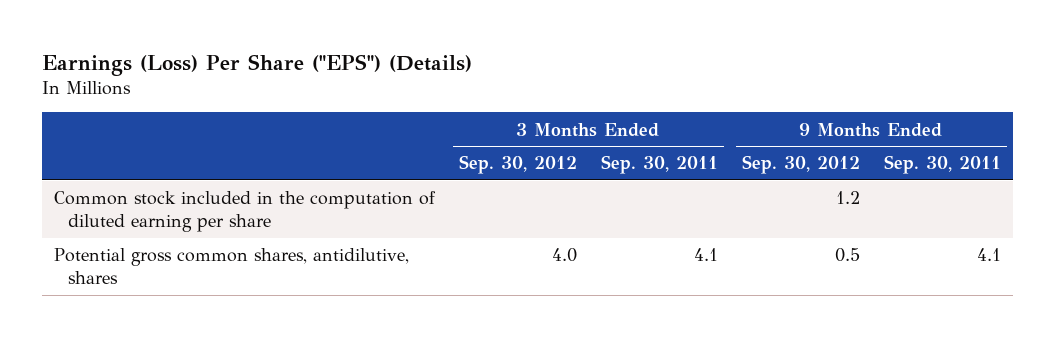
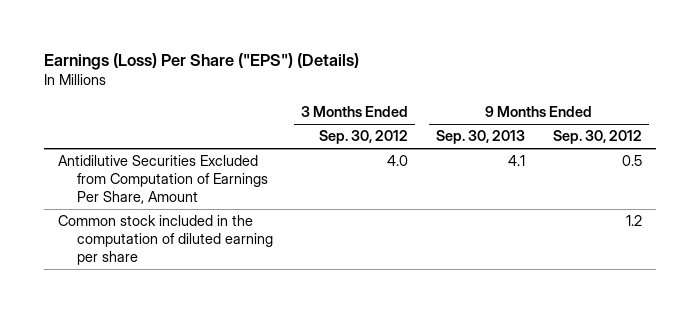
- | 3 Months Ended Sep. 30, 2012 | 3 Months Ended Sep. 30, 2011 | 9 Months Ended Sep. 30, 2012 | 9 Months Ended Sep. 30, 2011
+ | 3 Months Ended Sep. 30, 2012 | 9 Months Ended Sep. 30, 2013 | 9 Months Ended Sep. 30, 2012
+ Antidilutive Securities Excluded from Computation of Earnings Per Share, Amount | 4.0 | 4.1 | 0.5
- Potential gross common shares, antidilutive, shares | 4.0 | 4.1 | 0.5 | 4.1

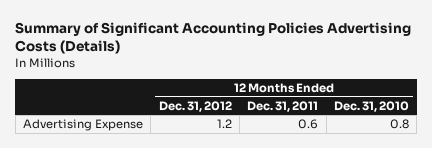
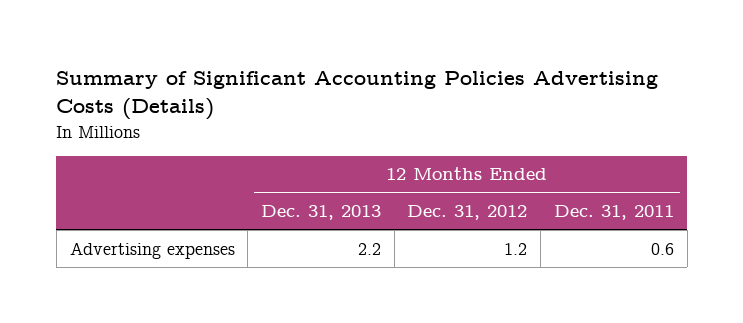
- | 12 Months Ended Dec. 31, 2012 | 12 Months Ended Dec. 31, 2011 | 12 Months Ended Dec. 31, 2010
+ | 12 Months Ended Dec. 31, 2013 | 12 Months Ended Dec. 31, 2012 | 12 Months Ended Dec. 31, 2011
- Advertising Expense | 1.2 | 0.6 | 0.8
+ Advertising expenses | 2.2 | 1.2 | 0.6

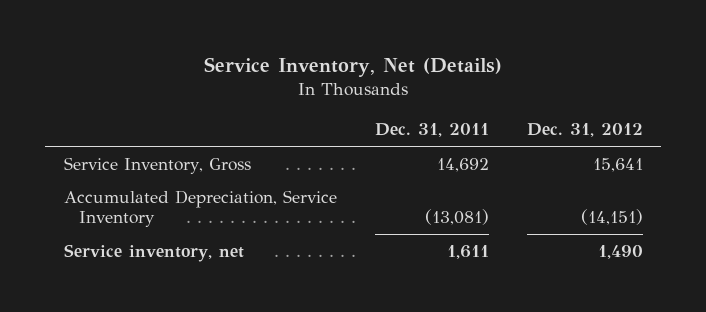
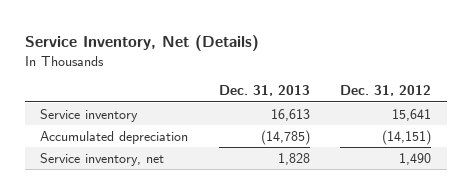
- | Dec. 31, 2011 | Dec. 31, 2012
+ | Dec. 31, 2013 | Dec. 31, 2012
- Service Inventory, Gross | 14,692 | 15,641
- Accumulated Depreciation, Service Inventory | (13,081) | (14,151)
+ Service inventory | 16,613 | 15,641
+ Accumulated depreciation | (14,785) | (14,151)

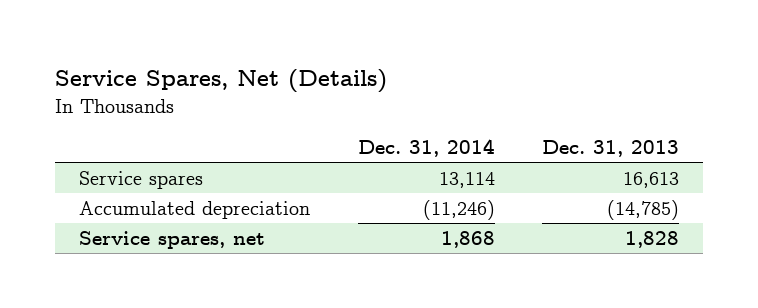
- Service Inventory, Net (Details)
+ Service Spares, Net (Details)
- | Dec. 31, 2013 | Dec. 31, 2012
+ | Dec. 31, 2014 | Dec. 31, 2013
- Service inventory | 16,613 | 15,641
+ Service spares | 13,114 | 16,613
- Service inventory, net | 1,828 | 1,490
+ Service spares, net | 1,868 | 1,828

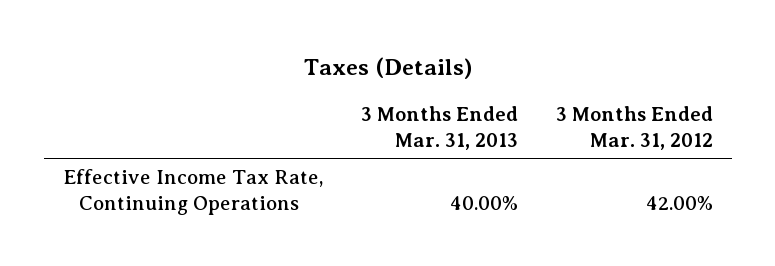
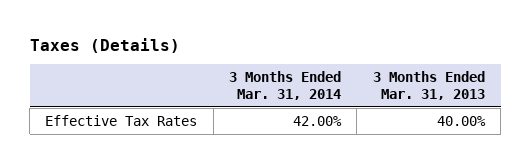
- | 3 Months Ended Mar. 31, 2013 | 3 Months Ended Mar. 31, 2012
+ | 3 Months Ended Mar. 31, 2014 | 3 Months Ended Mar. 31, 2013
- Effective Income Tax Rate, Continuing Operations | 40.00% | 42.00%
+ Effective Tax Rates | 42.00% | 40.00%

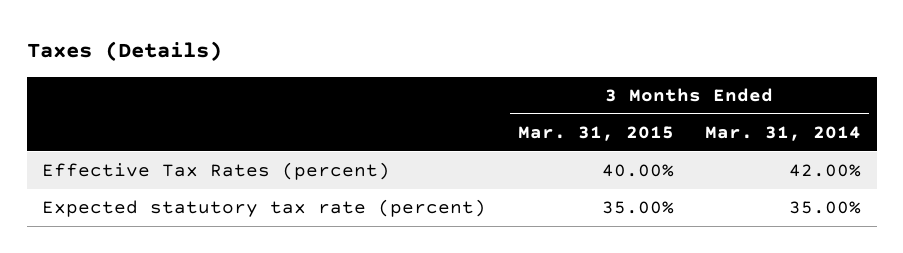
- | 3 Months Ended Mar. 31, 2014 | 3 Months Ended Mar. 31, 2013
+ | 3 Months Ended Mar. 31, 2015 | 3 Months Ended Mar. 31, 2014
- Effective Tax Rates | 42.00% | 40.00%
+ Effective Tax Rates (percent) | 40.00% | 42.00%
+ Expected statutory tax rate (percent) | 35.00% | 35.00%

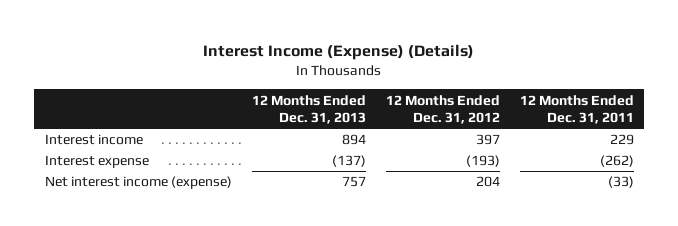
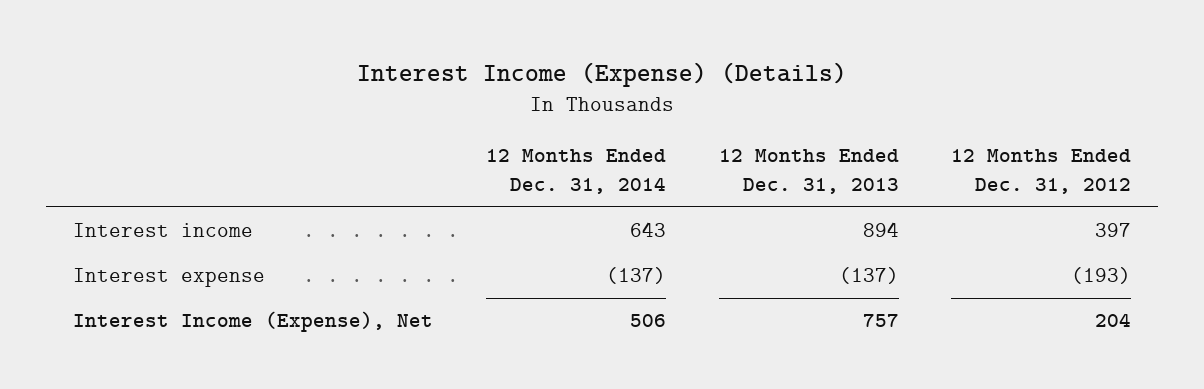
- | 12 Months Ended Dec. 31, 2013 | 12 Months Ended Dec. 31, 2012 | 12 Months Ended Dec. 31, 2011
+ | 12 Months Ended Dec. 31, 2014 | 12 Months Ended Dec. 31, 2013 | 12 Months Ended Dec. 31, 2012
- Net interest income (expense) | 757 | 204 | (33)
+ Interest Income (Expense), Net | 506 | 757 | 204

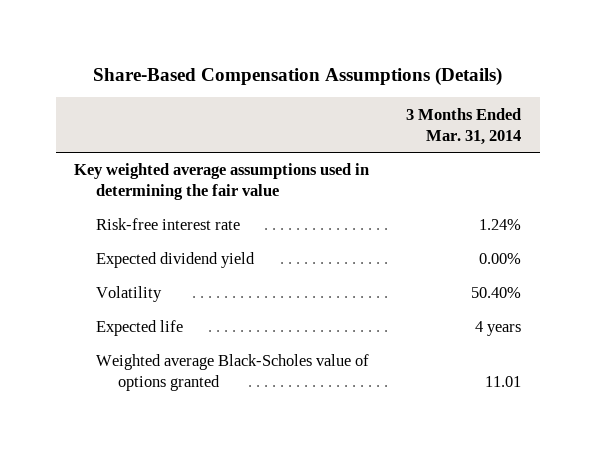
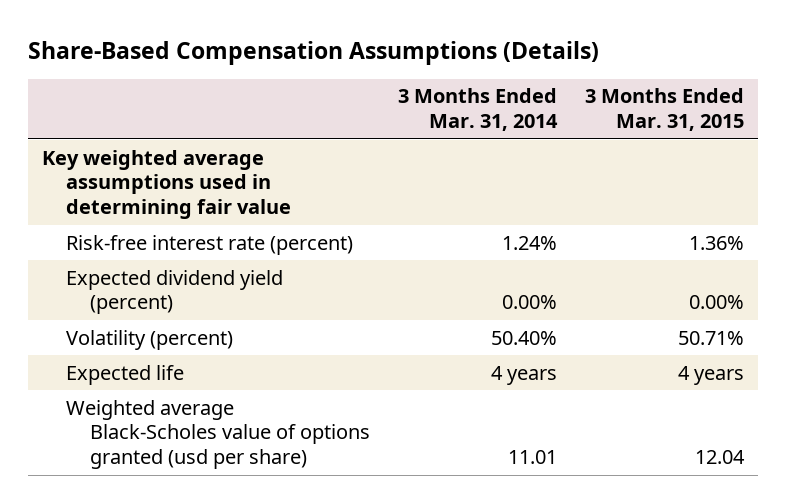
- | 3 Months Ended Mar. 31, 2014
+ | 3 Months Ended Mar. 31, 2014 | 3 Months Ended Mar. 31, 2015
- Key weighted average assumptions used in determining the fair value
- Risk-free interest rate | 1.24%
- Expected dividend yield | 0.00%
- Volatility | 50.40%
+ Key weighted average assumptions used in determining fair value
+ Risk-free interest rate (percent) | 1.24% | 1.36%
+ Expected dividend yield (percent) | 0.00% | 0.00%
+ Volatility (percent) | 50.40% | 50.71%
- Weighted average Black-Scholes value of options granted | 11.01
+ Weighted average Black-Scholes value of options granted (usd per share) | 11.01 | 12.04

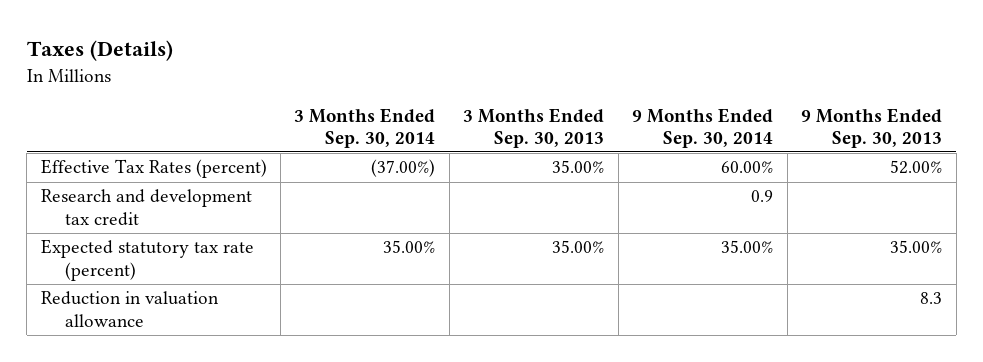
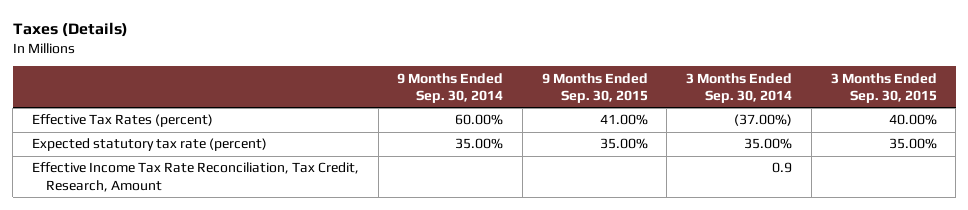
- | 3 Months Ended Sep. 30, 2014 | 3 Months Ended Sep. 30, 2013 | 9 Months Ended Sep. 30, 2014 | 9 Months Ended Sep. 30, 2013
+ | 9 Months Ended Sep. 30, 2014 | 9 Months Ended Sep. 30, 2015 | 3 Months Ended Sep. 30, 2014 | 3 Months Ended Sep. 30, 2015
- Research and development tax credit | | | 0.9 |
- Reduction in valuation allowance | | | | 8.3
+ Effective Income Tax Rate Reconciliation, Tax Credit, Research, Amount | | | 0.9 |

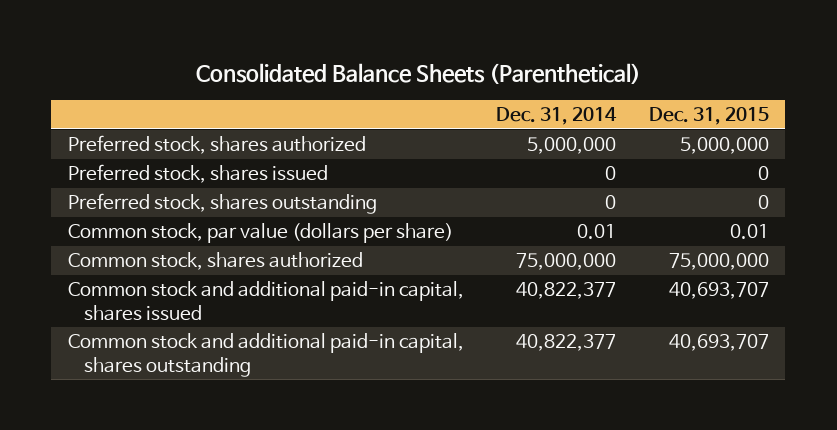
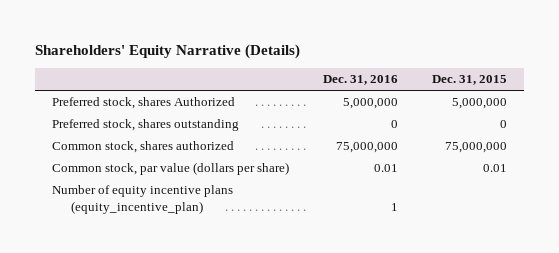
- Consolidated Balance Sheets (Parenthetical)
+ Shareholders' Equity Narrative (Details)
- | Dec. 31, 2014 | Dec. 31, 2015
+ | Dec. 31, 2016 | Dec. 31, 2015
- Preferred stock, shares authorized | 5,000,000 | 5,000,000
- Preferred stock, shares issued | 0 | 0
+ Preferred stock, shares Authorized | 5,000,000 | 5,000,000
- Common stock and additional paid-in capital, shares issued | 40,822,377 | 40,693,707
- Common stock and additional paid-in capital, shares outstanding | 40,822,377 | 40,693,707
moved down: Common stock, par value (dollars per share) | 0.01 | 0.01
+ Number of equity incentive plans (equity_incentive_plan) | 1 |

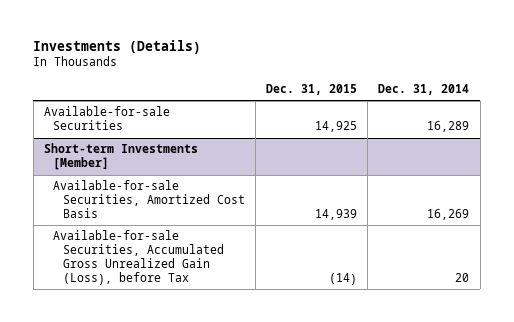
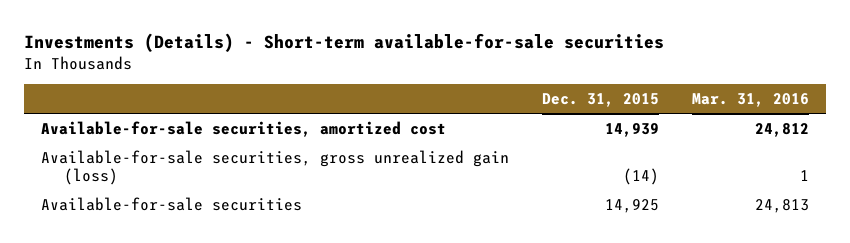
- Investments (Details)
+ Investments (Details) - Short-term available-for-sale securities
- | Dec. 31, 2015 | Dec. 31, 2014
+ | Dec. 31, 2015 | Mar. 31, 2016
- Available-for-sale Securities | 14,925 | 16,289
- Short-term Investments [Member]
- Available-for-sale Securities, Amortized Cost Basis | 14,939 | 16,269
- Available-for-sale Securities, Accumulated Gross Unrealized Gain (Loss), before Tax | (14) | 20
+ Available-for-sale securities, amortized cost | 14,939 | 24,812
+ Available-for-sale securities, gross unrealized gain (loss) | (14) | 1
+ Available-for-sale securities | 14,925 | 24,813

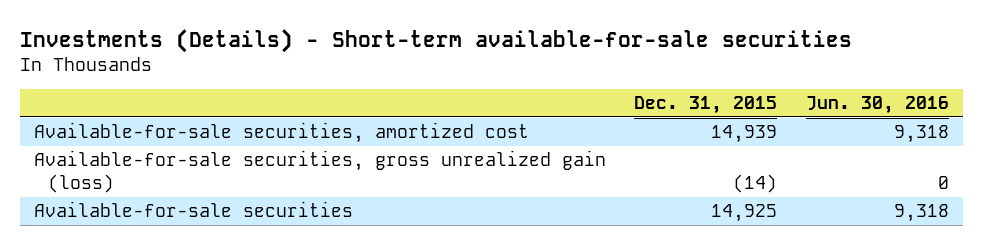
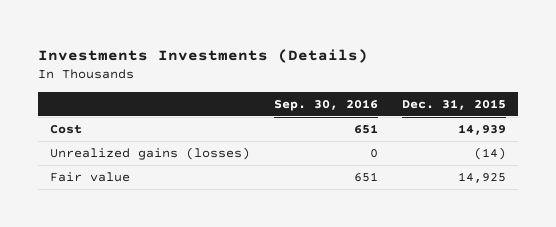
- Investments (Details) - Short-term available-for-sale securities
+ Investments Investments (Details)
- | Dec. 31, 2015 | Jun. 30, 2016
+ | Sep. 30, 2016 | Dec. 31, 2015
- Available-for-sale securities, amortized cost | 14,939 | 9,318
- Available-for-sale securities, gross unrealized gain (loss) | (14) | 0
- Available-for-sale securities | 14,925 | 9,318
+ Cost | 651 | 14,939
+ Unrealized gains (losses) | 0 | (14)
+ Fair value | 651 | 14,925

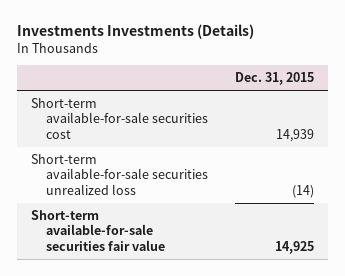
- | Sep. 30, 2016 | Dec. 31, 2015
+ | Dec. 31, 2015
- Cost | 651 | 14,939
- Unrealized gains (losses) | 0 | (14)
- Fair value | 651 | 14,925
+ Short-term available-for-sale securities cost | 14,939
+ Short-term available-for-sale securities unrealized loss | (14)
+ Short-term available-for-sale securities fair value | 14,925

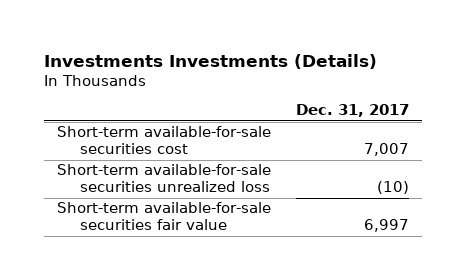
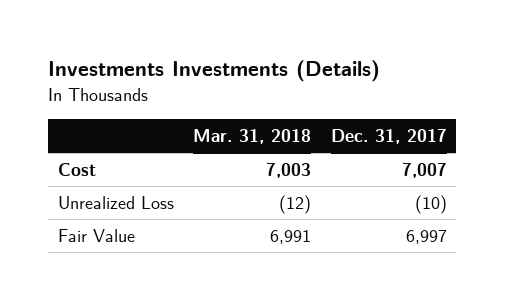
- | Dec. 31, 2017
+ | Mar. 31, 2018 | Dec. 31, 2017
- Short-term available-for-sale securities cost | 7,007
- Short-term available-for-sale securities unrealized loss | (10)
- Short-term available-for-sale securities fair value | 6,997
+ Cost | 7,003 | 7,007
+ Unrealized Loss | (12) | (10)
+ Fair Value | 6,991 | 6,997

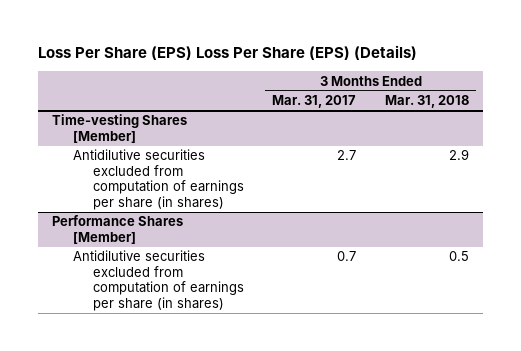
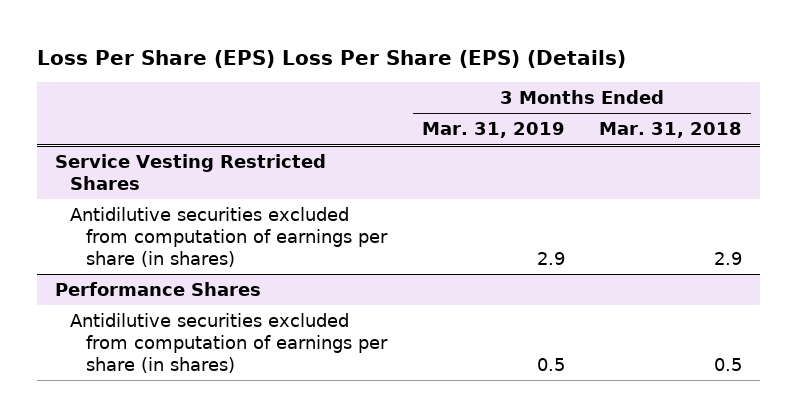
- | 3 Months Ended Mar. 31, 2017 | 3 Months Ended Mar. 31, 2018
+ | 3 Months Ended Mar. 31, 2019 | 3 Months Ended Mar. 31, 2018
- Time-vesting Shares [Member]
+ Service Vesting Restricted Shares
- Performance Shares [Member]
+ Performance Shares

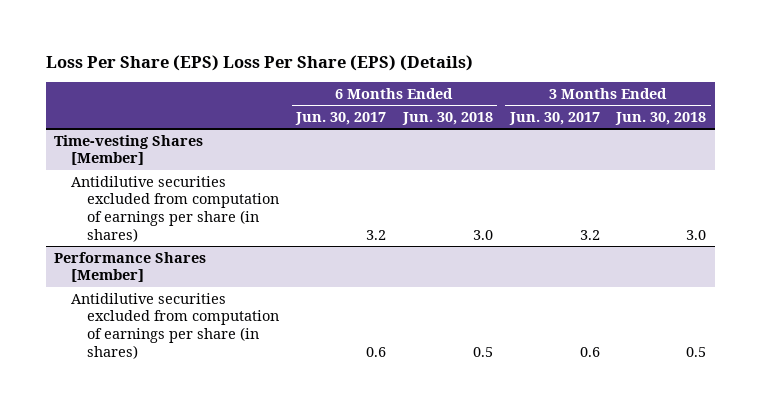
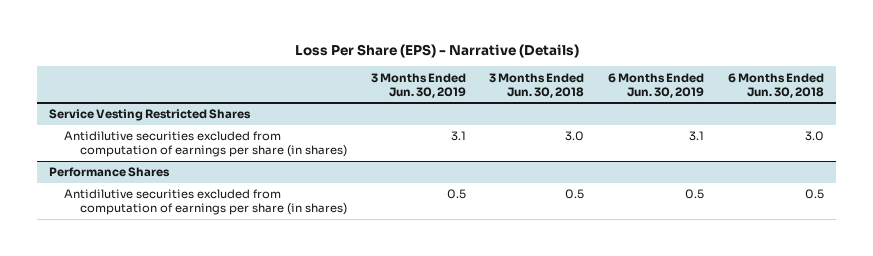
- Loss Per Share (EPS) Loss Per Share (EPS) (Details)
+ Loss Per Share (EPS) - Narrative (Details)
- | 6 Months Ended Jun. 30, 2017 | 6 Months Ended Jun. 30, 2018 | 3 Months Ended Jun. 30, 2017 | 3 Months Ended Jun. 30, 2018
+ | 3 Months Ended Jun. 30, 2019 | 3 Months Ended Jun. 30, 2018 | 6 Months Ended Jun. 30, 2019 | 6 Months Ended Jun. 30, 2018
- Time-vesting Shares [Member]
+ Service Vesting Restricted Shares
- Performance Shares [Member]
+ Performance Shares

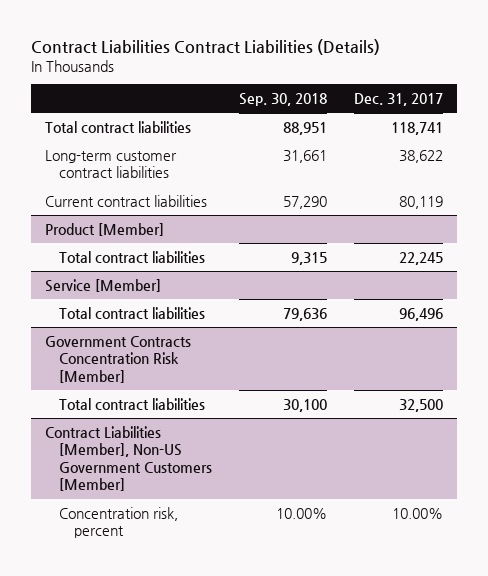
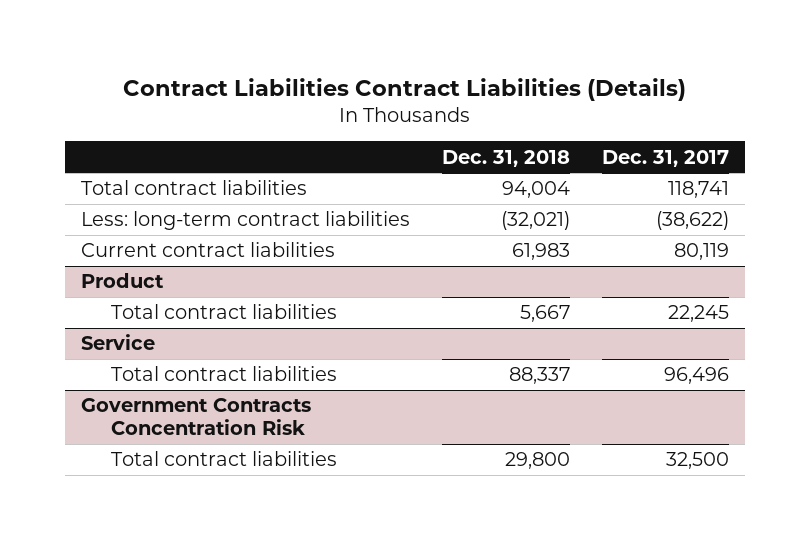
- | Sep. 30, 2018 | Dec. 31, 2017
+ | Dec. 31, 2018 | Dec. 31, 2017
- Long-term customer contract liabilities | 31,661 | 38,622
+ Less: long-term contract liabilities | (32,021) | (38,622)
- Product [Member]
+ Product
- Service [Member]
+ Service
- Government Contracts Concentration Risk [Member]
+ Government Contracts Concentration Risk
- Contract Liabilities [Member], Non-US Government Customers [Member]
- Concentration risk, percent | 10.00% | 10.00%

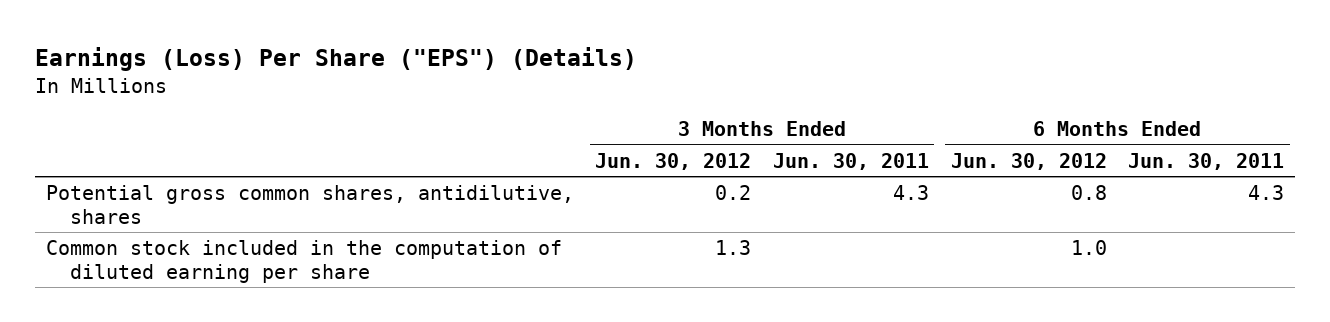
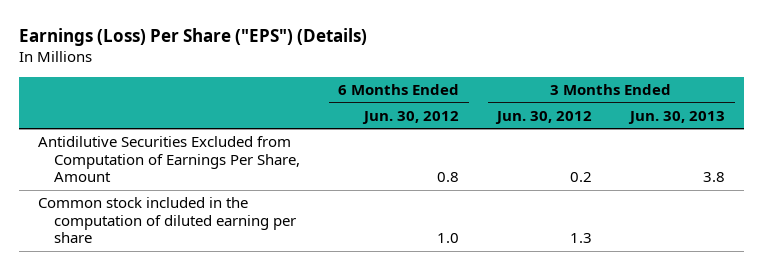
- | 3 Months Ended Jun. 30, 2012 | 3 Months Ended Jun. 30, 2011 | 6 Months Ended Jun. 30, 2012 | 6 Months Ended Jun. 30, 2011
+ | 6 Months Ended Jun. 30, 2012 | 3 Months Ended Jun. 30, 2012 | 3 Months Ended Jun. 30, 2013
- Potential gross common shares, antidilutive, shares | 0.2 | 4.3 | 0.8 | 4.3
+ Antidilutive Securities Excluded from Computation of Earnings Per Share, Amount | 0.8 | 0.2 | 3.8

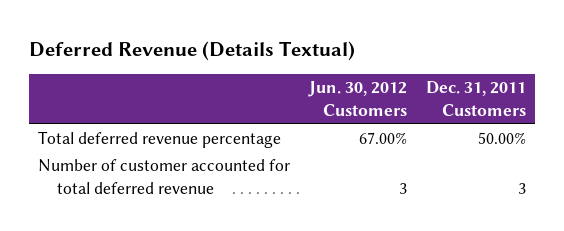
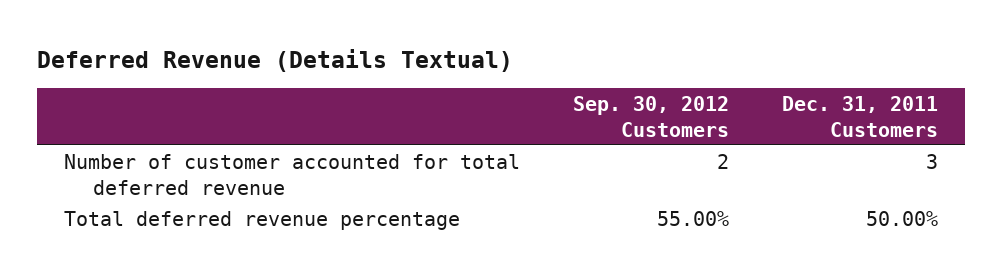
- | Jun. 30, 2012 Customers | Dec. 31, 2011 Customers
+ | Sep. 30, 2012 Customers | Dec. 31, 2011 Customers
moved down: Total deferred revenue percentage | 55.00% | 50.00%

